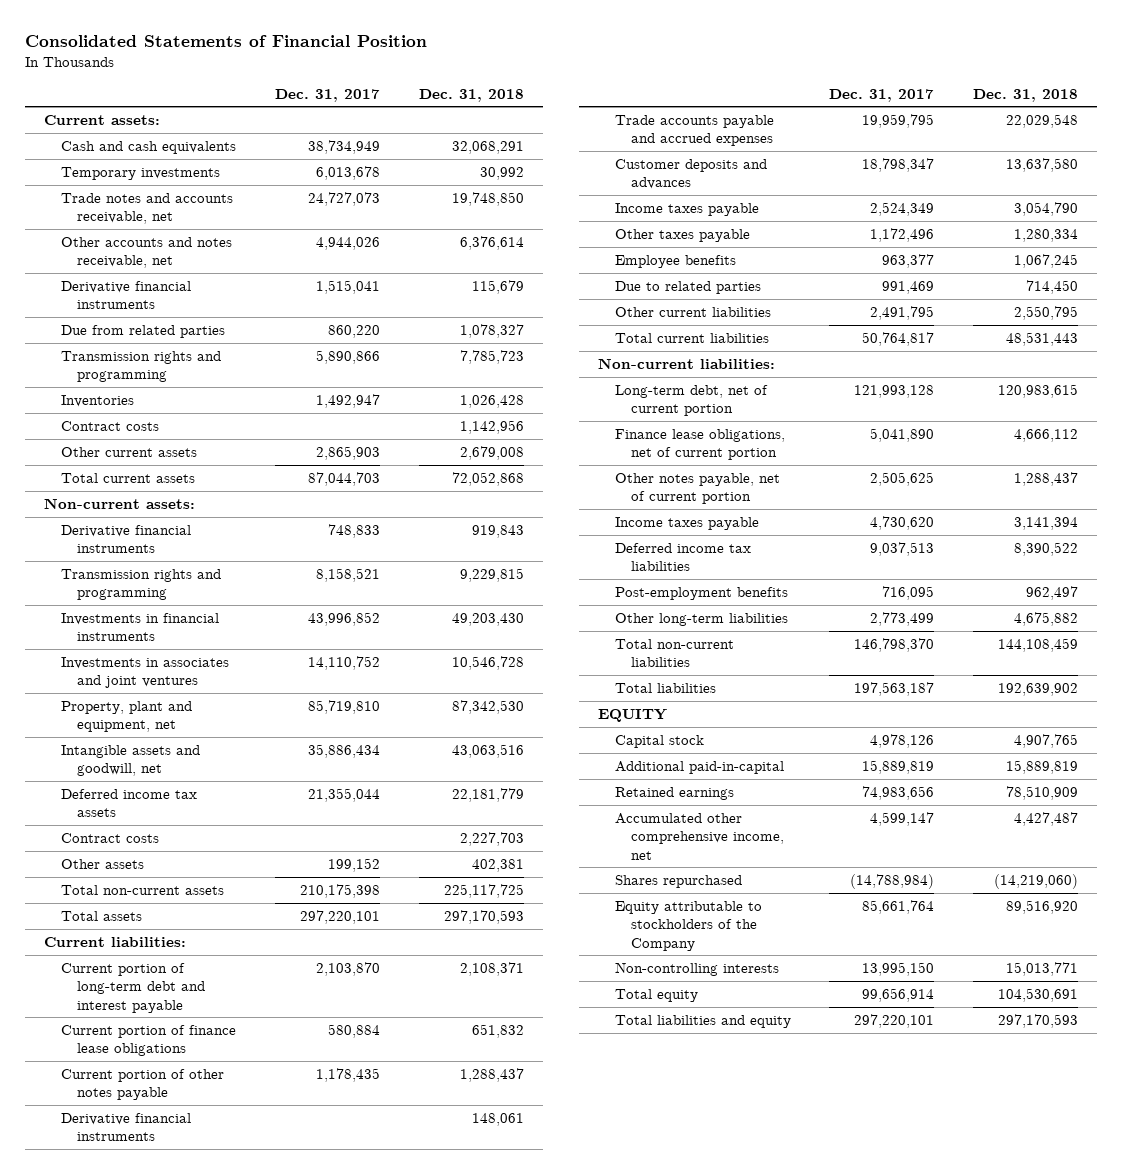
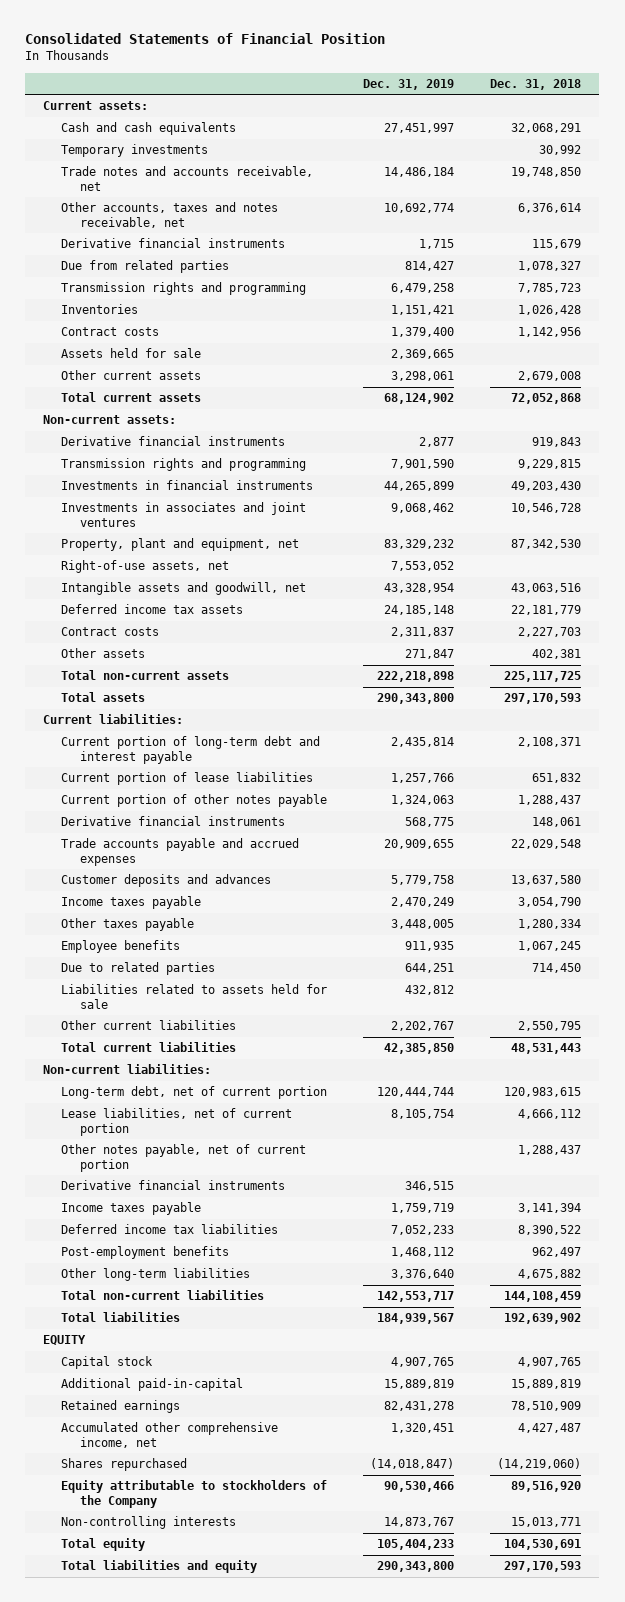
- | Dec. 31, 2017 | Dec. 31, 2018
+ | Dec. 31, 2019 | Dec. 31, 2018
- Other accounts and notes receivable, net | 4,944,026 | 6,376,614
+ Other accounts, taxes and notes receivable, net | 10,692,774 | 6,376,614
+ Assets held for sale | 2,369,665 |
+ Right-of-use assets, net | 7,553,052 |
- Current portion of finance lease obligations | 580,884 | 651,832
+ Current portion of lease liabilities | 1,257,766 | 651,832
+ Liabilities related to assets held for sale | 432,812 |
- Finance lease obligations, net of current portion | 5,041,890 | 4,666,112
+ Lease liabilities, net of current portion | 8,105,754 | 4,666,112
+ Derivative financial instruments | 346,515 |

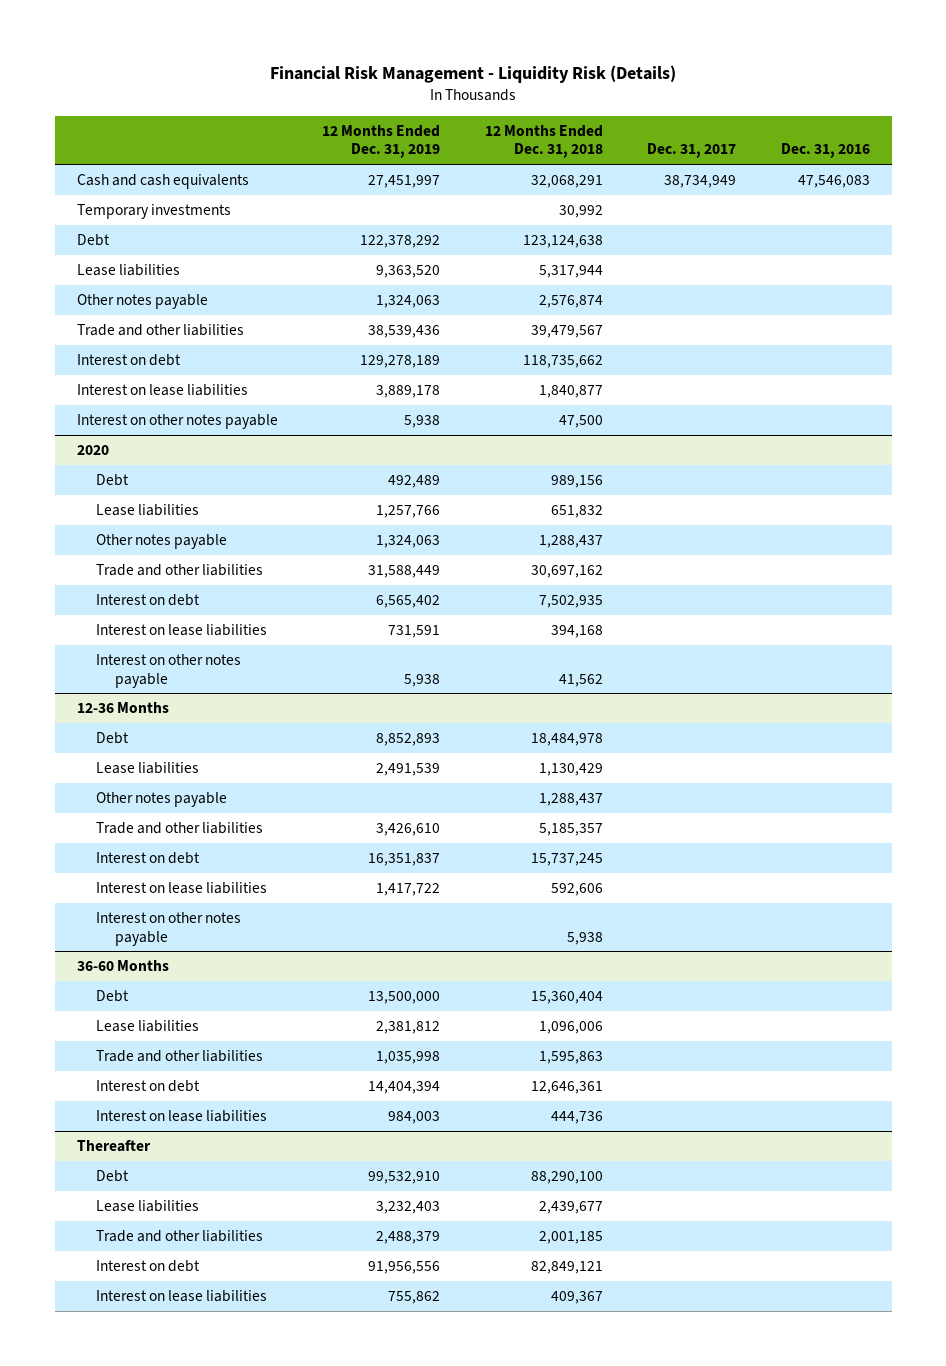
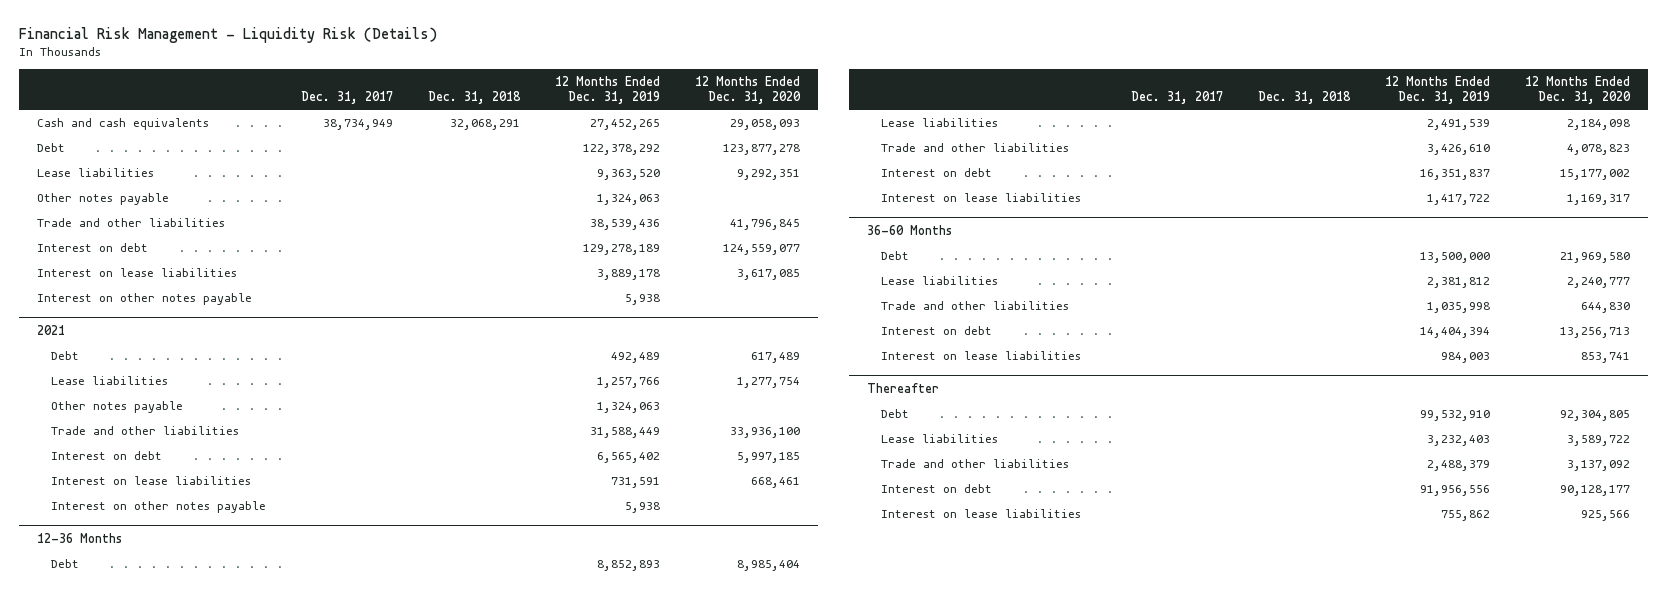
- | 12 Months Ended Dec. 31, 2019 | 12 Months Ended Dec. 31, 2018 | Dec. 31, 2017 | Dec. 31, 2016
+ | Dec. 31, 2017 | Dec. 31, 2018 | 12 Months Ended Dec. 31, 2019 | 12 Months Ended Dec. 31, 2020
- Cash and cash equivalents | 27,451,997 | 32,068,291 | 38,734,949 | 47,546,083
- Temporary investments | | 30,992 | |
+ Cash and cash equivalents | 38,734,949 | 32,068,291 | 27,452,265 | 29,058,093
- 2020
+ 2021
@ 12-36 Months
- Other notes payable | | 1,288,437 | |
- Interest on other notes payable | | 5,938 | |

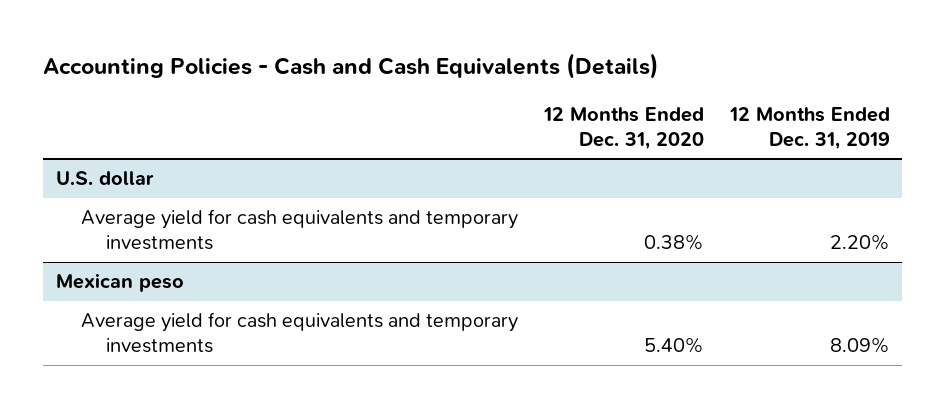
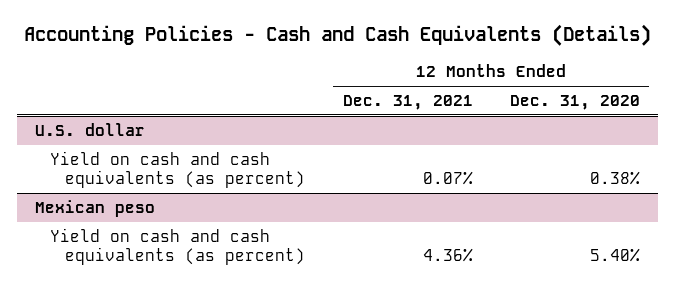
- | 12 Months Ended Dec. 31, 2020 | 12 Months Ended Dec. 31, 2019
+ | 12 Months Ended Dec. 31, 2021 | 12 Months Ended Dec. 31, 2020
@ U.S. dollar
- Average yield for cash equivalents and temporary investments | 0.38% | 2.20%
+ Yield on cash and cash equivalents (as percent) | 0.07% | 0.38%
@ Mexican peso
- Average yield for cash equivalents and temporary investments | 5.40% | 8.09%
+ Yield on cash and cash equivalents (as percent) | 4.36% | 5.40%

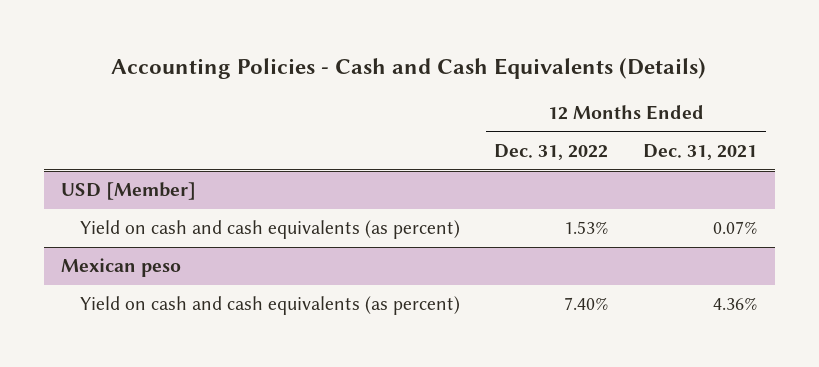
- | 12 Months Ended Dec. 31, 2021 | 12 Months Ended Dec. 31, 2020
+ | 12 Months Ended Dec. 31, 2022 | 12 Months Ended Dec. 31, 2021
- U.S. dollar
+ USD [Member]

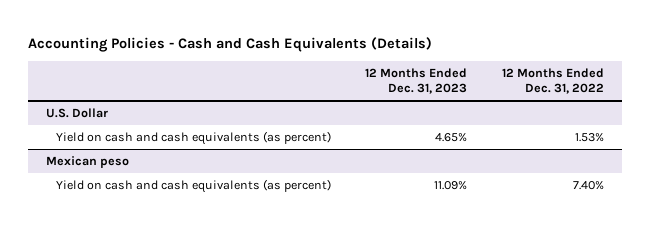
- | 12 Months Ended Dec. 31, 2022 | 12 Months Ended Dec. 31, 2021
+ | 12 Months Ended Dec. 31, 2023 | 12 Months Ended Dec. 31, 2022
- USD [Member]
+ U.S. Dollar

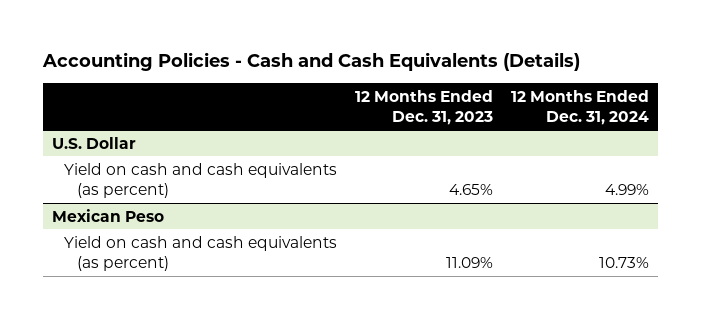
- | 12 Months Ended Dec. 31, 2023 | 12 Months Ended Dec. 31, 2022
+ | 12 Months Ended Dec. 31, 2023 | 12 Months Ended Dec. 31, 2024
- Mexican peso
+ Mexican Peso

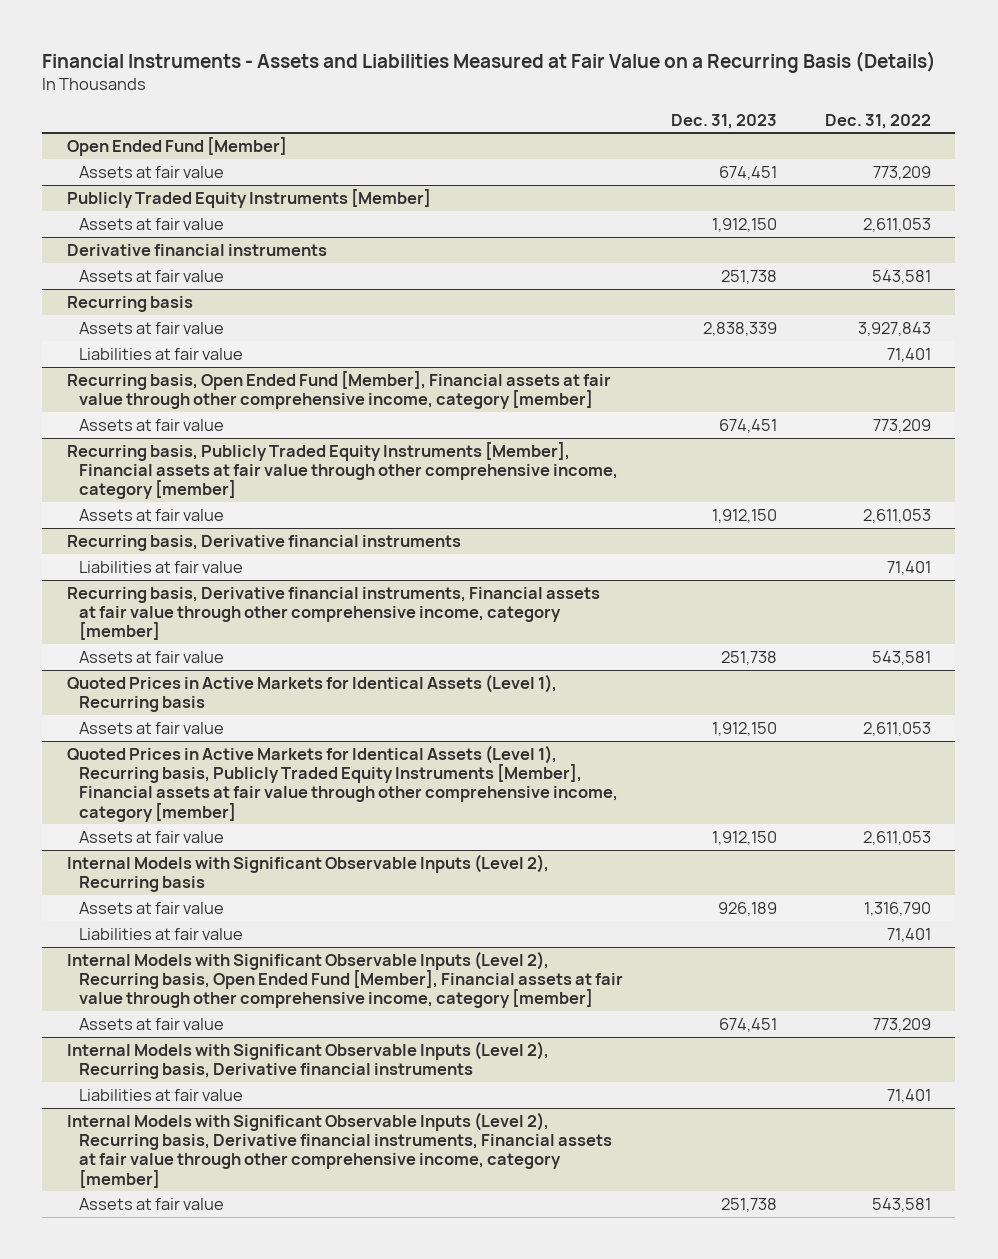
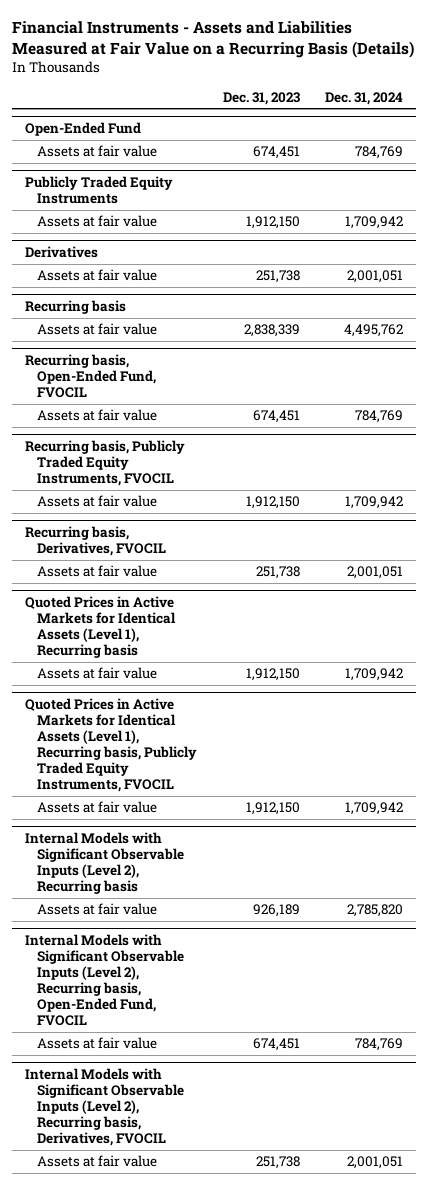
- | Dec. 31, 2023 | Dec. 31, 2022
+ | Dec. 31, 2023 | Dec. 31, 2024
- Open Ended Fund [Member]
+ Open-Ended Fund
- Publicly Traded Equity Instruments [Member]
+ Publicly Traded Equity Instruments
- Derivative financial instruments
+ Derivatives
@ Recurring basis
- Liabilities at fair value | | 71,401
- Recurring basis, Open Ended Fund [Member], Financial assets at fair value through other comprehensive income, category [member]
+ Recurring basis, Open-Ended Fund, FVOCIL
- Recurring basis, Publicly Traded Equity Instruments [Member], Financial assets at fair value through other comprehensive income, category [member]
+ Recurring basis, Publicly Traded Equity Instruments, FVOCIL
- Recurring basis, Derivative financial instruments
- Liabilities at fair value | | 71,401
- Recurring basis, Derivative financial instruments, Financial assets at fair value through other comprehensive income, category [member]
+ Recurring basis, Derivatives, FVOCIL
- Quoted Prices in Active Markets for Identical Assets (Level 1), Recurring basis, Publicly Traded Equity Instruments [Member], Financial assets at fair value through other comprehensive income, category [member]
+ Quoted Prices in Active Markets for Identical Assets (Level 1), Recurring basis, Publicly Traded Equity Instruments, FVOCIL
@ Internal Models with Significant Observable Inputs (Level 2), Recurring basis
- Liabilities at fair value | | 71,401
- Internal Models with Significant Observable Inputs (Level 2), Recurring basis, Open Ended Fund [Member], Financial assets at fair value through other comprehensive income, category [member]
+ Internal Models with Significant Observable Inputs (Level 2), Recurring basis, Open-Ended Fund, FVOCIL
- Internal Models with Significant Observable Inputs (Level 2), Recurring basis, Derivative financial instruments
- Liabilities at fair value | | 71,401
- Internal Models with Significant Observable Inputs (Level 2), Recurring basis, Derivative financial instruments, Financial assets at fair value through other comprehensive income, category [member]
+ Internal Models with Significant Observable Inputs (Level 2), Recurring basis, Derivatives, FVOCIL

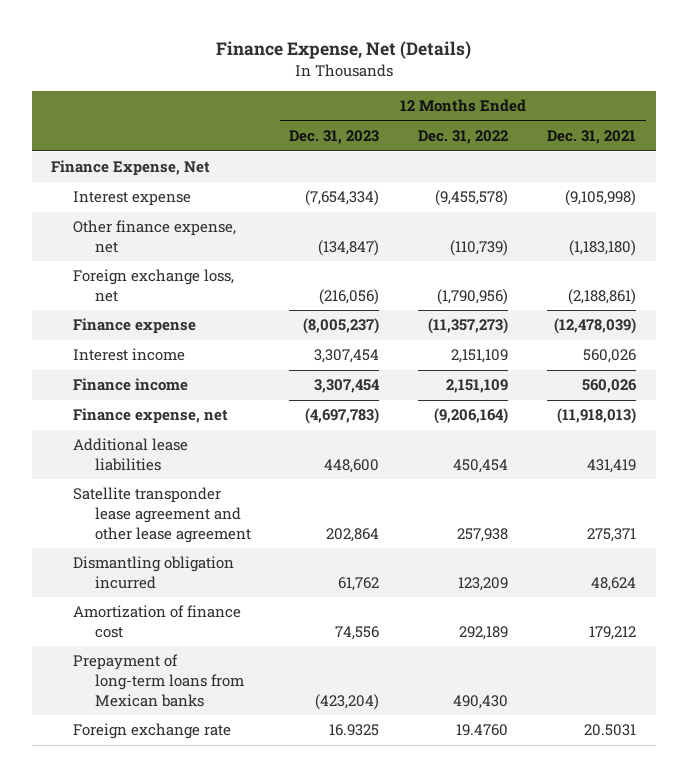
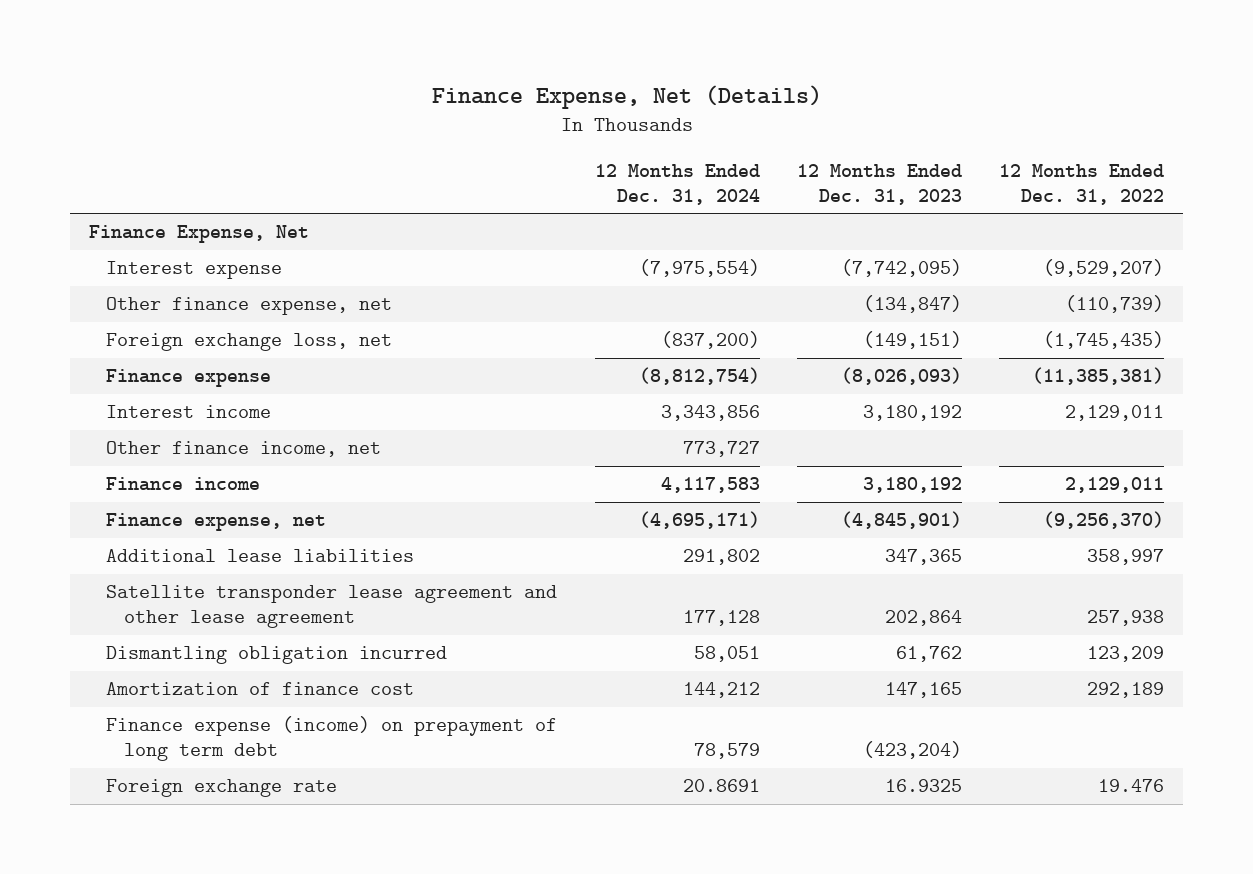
- | 12 Months Ended Dec. 31, 2023 | 12 Months Ended Dec. 31, 2022 | 12 Months Ended Dec. 31, 2021
+ | 12 Months Ended Dec. 31, 2024 | 12 Months Ended Dec. 31, 2023 | 12 Months Ended Dec. 31, 2022
- Interest expense | (7,654,334) | (9,455,578) | (9,105,998)
+ Interest expense | (7,975,554) | (7,742,095) | (9,529,207)
- Foreign exchange loss, net | (216,056) | (1,790,956) | (2,188,861)
- Finance expense | (8,005,237) | (11,357,273) | (12,478,039)
- Interest income | 3,307,454 | 2,151,109 | 560,026
- Finance income | 3,307,454 | 2,151,109 | 560,026
- Finance expense, net | (4,697,783) | (9,206,164) | (11,918,013)
- Additional lease liabilities | 448,600 | 450,454 | 431,419
+ Foreign exchange loss, net | (837,200) | (149,151) | (1,745,435)
+ Finance expense | (8,812,754) | (8,026,093) | (11,385,381)
+ Interest income | 3,343,856 | 3,180,192 | 2,129,011
+ Other finance income, net | 773,727 | |
+ Finance income | 4,117,583 | 3,180,192 | 2,129,011
+ Finance expense, net | (4,695,171) | (4,845,901) | (9,256,370)
+ Additional lease liabilities | 291,802 | 347,365 | 358,997
- Amortization of finance cost | 74,556 | 292,189 | 179,212
- Prepayment of long-term loans from Mexican banks | (423,204) | 490,430 |
- Foreign exchange rate | 16.9325 | 19.4760 | 20.5031
+ Amortization of finance cost | 144,212 | 147,165 | 292,189
+ Finance expense (income) on prepayment of long term debt | 78,579 | (423,204) |
+ Foreign exchange rate | 20.8691 | 16.9325 | 19.476

